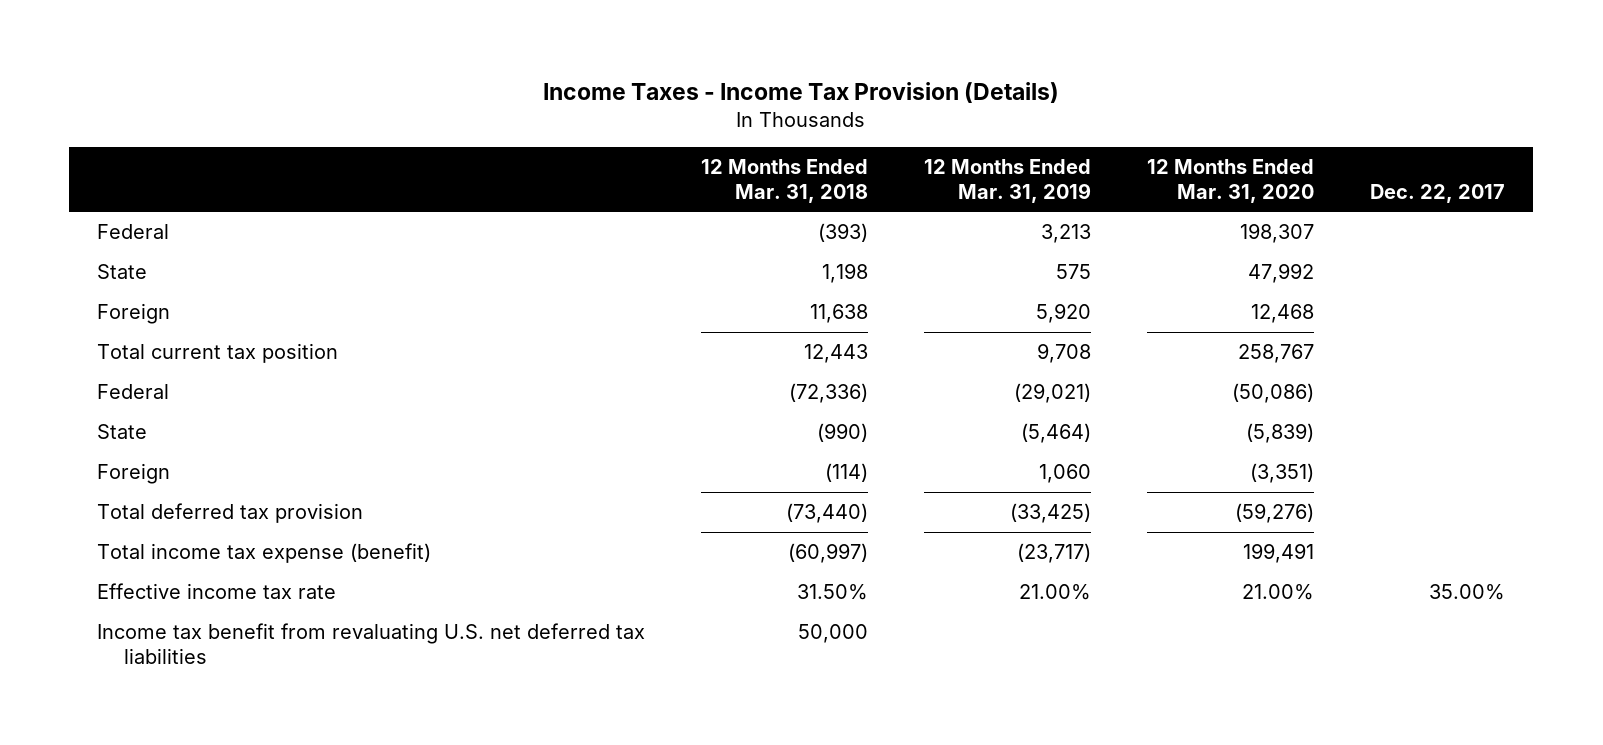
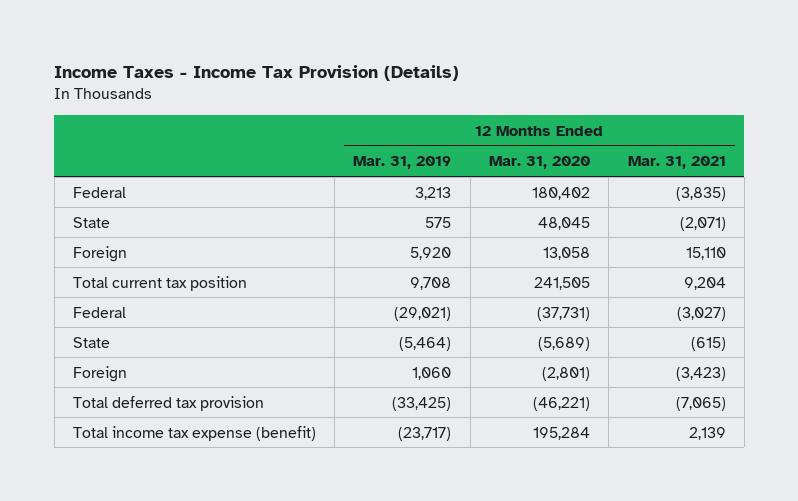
- | 12 Months Ended Mar. 31, 2018 | 12 Months Ended Mar. 31, 2019 | 12 Months Ended Mar. 31, 2020 | Dec. 22, 2017
+ | 12 Months Ended Mar. 31, 2019 | 12 Months Ended Mar. 31, 2020 | 12 Months Ended Mar. 31, 2021
- Federal | (393) | 3,213 | 198,307 |
- State | 1,198 | 575 | 47,992 |
- Foreign | 11,638 | 5,920 | 12,468 |
- Total current tax position | 12,443 | 9,708 | 258,767 |
- Federal | (72,336) | (29,021) | (50,086) |
- State | (990) | (5,464) | (5,839) |
- Foreign | (114) | 1,060 | (3,351) |
- Total deferred tax provision | (73,440) | (33,425) | (59,276) |
- Total income tax expense (benefit) | (60,997) | (23,717) | 199,491 |
- Effective income tax rate | 31.50% | 21.00% | 21.00% | 35.00%
- Income tax benefit from revaluating U.S. net deferred tax liabilities | 50,000 | | |
+ Federal | 3,213 | 180,402 | (3,835)
+ State | 575 | 48,045 | (2,071)
+ Foreign | 5,920 | 13,058 | 15,110
+ Total current tax position | 9,708 | 241,505 | 9,204
+ Federal | (29,021) | (37,731) | (3,027)
+ State | (5,464) | (5,689) | (615)
+ Foreign | 1,060 | (2,801) | (3,423)
+ Total deferred tax provision | (33,425) | (46,221) | (7,065)
+ Total income tax expense (benefit) | (23,717) | 195,284 | 2,139

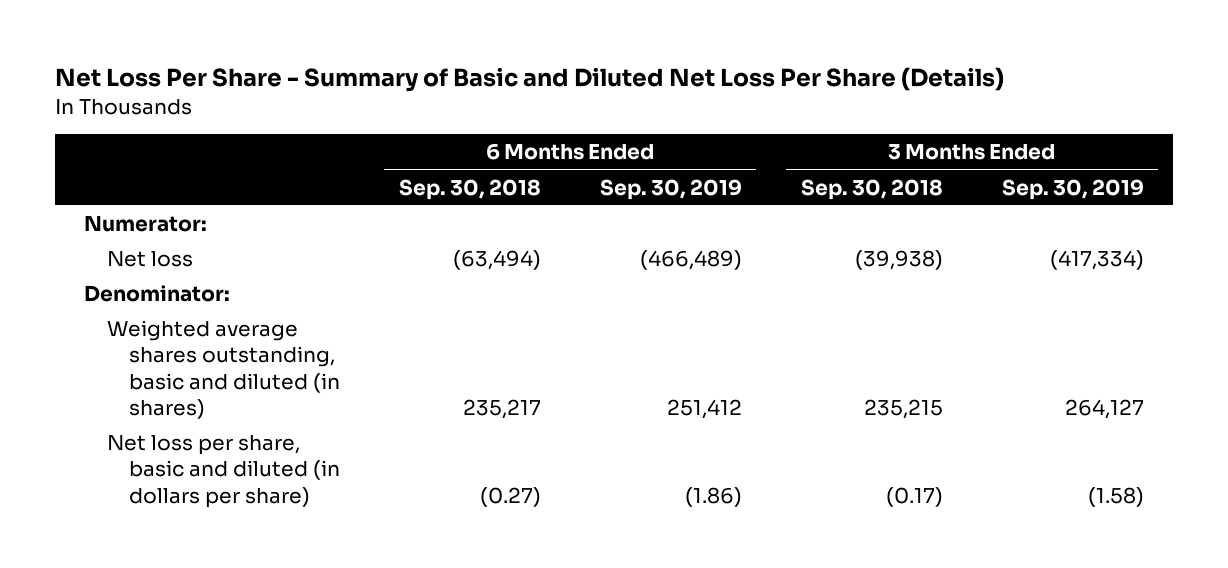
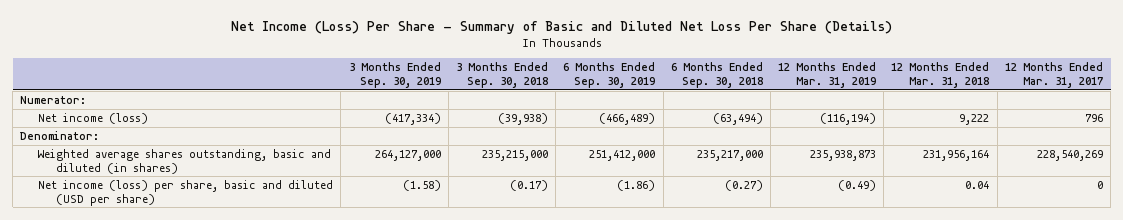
- Net Loss Per Share - Summary of Basic and Diluted Net Loss Per Share (Details)
+ Net Income (Loss) Per Share - Summary of Basic and Diluted Net Loss Per Share (Details)
- | 6 Months Ended Sep. 30, 2018 | 6 Months Ended Sep. 30, 2019 | 3 Months Ended Sep. 30, 2018 | 3 Months Ended Sep. 30, 2019
+ | 3 Months Ended Sep. 30, 2019 | 3 Months Ended Sep. 30, 2018 | 6 Months Ended Sep. 30, 2019 | 6 Months Ended Sep. 30, 2018 | 12 Months Ended Mar. 31, 2019 | 12 Months Ended Mar. 31, 2018 | 12 Months Ended Mar. 31, 2017
- Net loss | (63,494) | (466,489) | (39,938) | (417,334)
+ Net income (loss) | (417,334) | (39,938) | (466,489) | (63,494) | (116,194) | 9,222 | 796
- Weighted average shares outstanding, basic and diluted (in shares) | 235,217 | 251,412 | 235,215 | 264,127
- Net loss per share, basic and diluted (in dollars per share) | (0.27) | (1.86) | (0.17) | (1.58)
+ Weighted average shares outstanding, basic and diluted (in shares) | 264,127,000 | 235,215,000 | 251,412,000 | 235,217,000 | 235,938,873 | 231,956,164 | 228,540,269
+ Net income (loss) per share, basic and diluted (USD per share) | (1.58) | (0.17) | (1.86) | (0.27) | (0.49) | 0.04 | 0

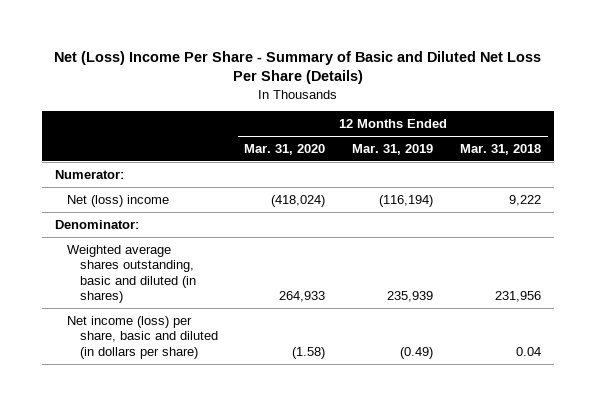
- Net Income (Loss) Per Share - Summary of Basic and Diluted Net Loss Per Share (Details)
+ Net (Loss) Income Per Share - Summary of Basic and Diluted Net Loss Per Share (Details)
- | 3 Months Ended Sep. 30, 2019 | 3 Months Ended Sep. 30, 2018 | 6 Months Ended Sep. 30, 2019 | 6 Months Ended Sep. 30, 2018 | 12 Months Ended Mar. 31, 2019 | 12 Months Ended Mar. 31, 2018 | 12 Months Ended Mar. 31, 2017
+ | 12 Months Ended Mar. 31, 2020 | 12 Months Ended Mar. 31, 2019 | 12 Months Ended Mar. 31, 2018
- Net income (loss) | (417,334) | (39,938) | (466,489) | (63,494) | (116,194) | 9,222 | 796
+ Net (loss) income | (418,024) | (116,194) | 9,222
- Weighted average shares outstanding, basic and diluted (in shares) | 264,127,000 | 235,215,000 | 251,412,000 | 235,217,000 | 235,938,873 | 231,956,164 | 228,540,269
- Net income (loss) per share, basic and diluted (USD per share) | (1.58) | (0.17) | (1.86) | (0.27) | (0.49) | 0.04 | 0
+ Weighted average shares outstanding, basic and diluted (in shares) | 264,933 | 235,939 | 231,956
+ Net income (loss) per share, basic and diluted (in dollars per share) | (1.58) | (0.49) | 0.04

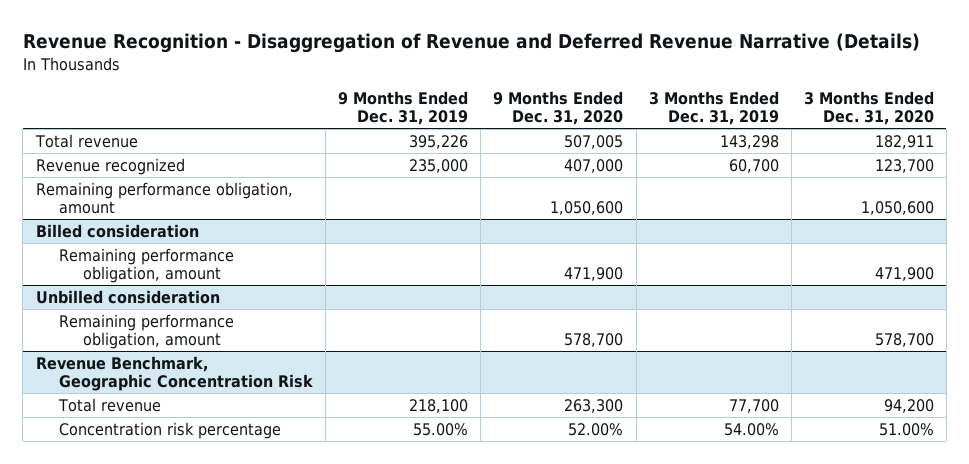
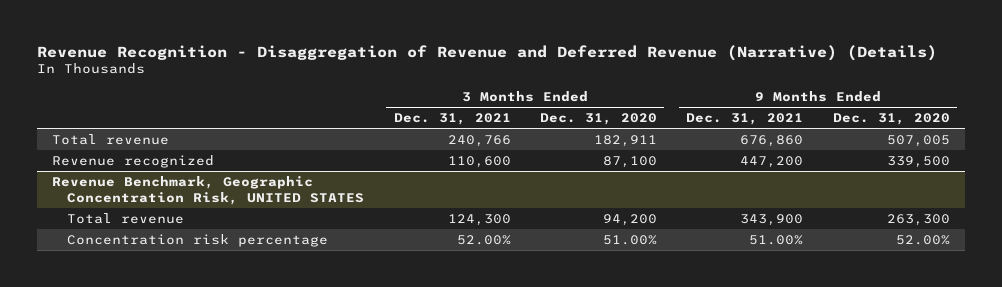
- Revenue Recognition - Disaggregation of Revenue and Deferred Revenue Narrative (Details)
+ Revenue Recognition - Disaggregation of Revenue and Deferred Revenue (Narrative) (Details)
- | 9 Months Ended Dec. 31, 2019 | 9 Months Ended Dec. 31, 2020 | 3 Months Ended Dec. 31, 2019 | 3 Months Ended Dec. 31, 2020
+ | 3 Months Ended Dec. 31, 2021 | 3 Months Ended Dec. 31, 2020 | 9 Months Ended Dec. 31, 2021 | 9 Months Ended Dec. 31, 2020
- Revenue recognized | 235,000 | 407,000 | 60,700 | 123,700
- Remaining performance obligation, amount | | 1,050,600 | | 1,050,600
- Billed consideration
- Remaining performance obligation, amount | | 471,900 | | 471,900
- Unbilled consideration
- Remaining performance obligation, amount | | 578,700 | | 578,700
- Revenue Benchmark, Geographic Concentration Risk
+ Revenue recognized | 110,600 | 87,100 | 447,200 | 339,500
+ Revenue Benchmark, Geographic Concentration Risk, UNITED STATES

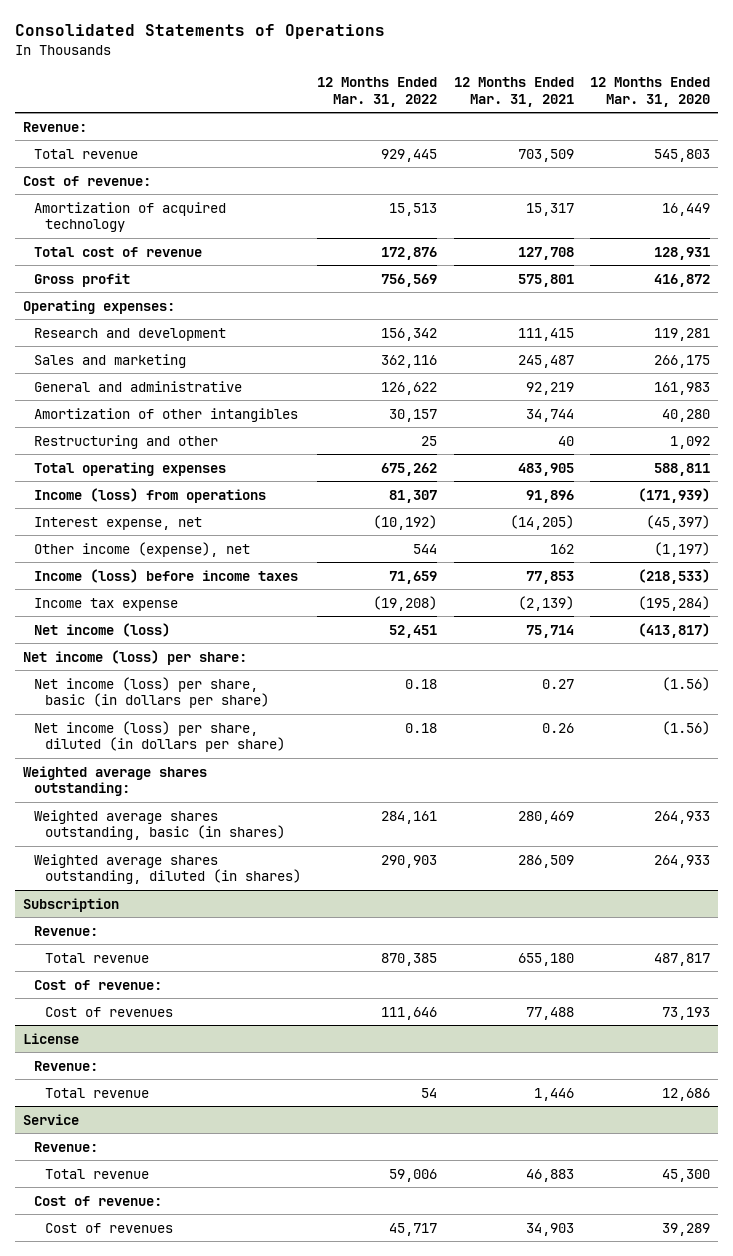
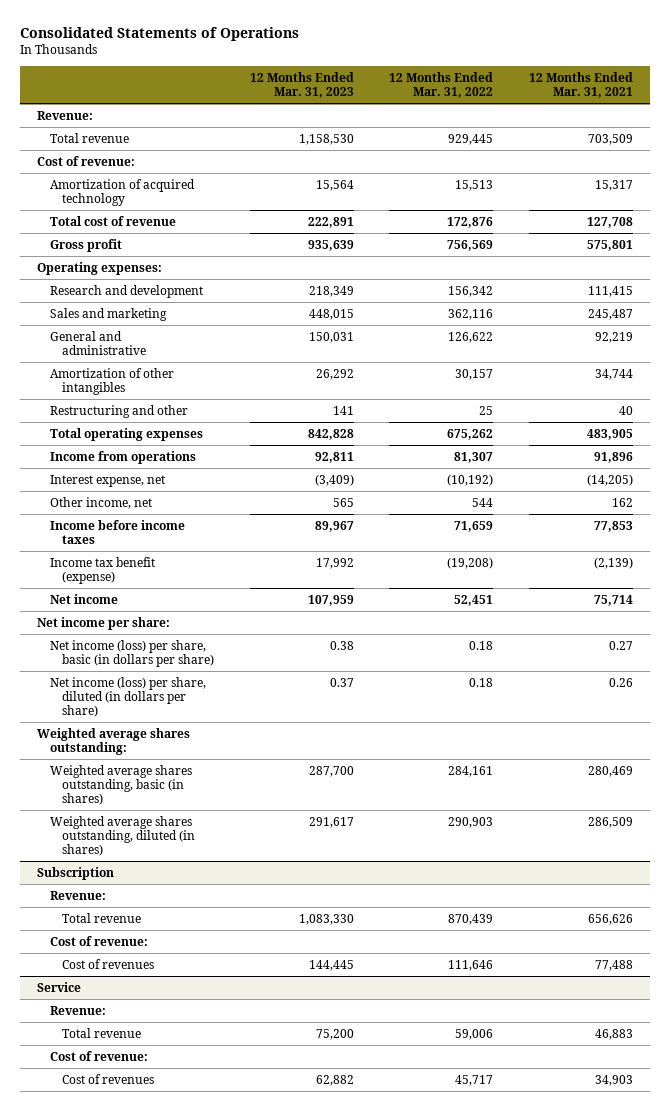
- | 12 Months Ended Mar. 31, 2022 | 12 Months Ended Mar. 31, 2021 | 12 Months Ended Mar. 31, 2020
+ | 12 Months Ended Mar. 31, 2023 | 12 Months Ended Mar. 31, 2022 | 12 Months Ended Mar. 31, 2021
- Income (loss) from operations | 81,307 | 91,896 | (171,939)
+ Income from operations | 92,811 | 81,307 | 91,896
- Other income (expense), net | 544 | 162 | (1,197)
- Income (loss) before income taxes | 71,659 | 77,853 | (218,533)
- Income tax expense | (19,208) | (2,139) | (195,284)
- Net income (loss) | 52,451 | 75,714 | (413,817)
- Net income (loss) per share:
+ Other income, net | 565 | 544 | 162
+ Income before income taxes | 89,967 | 71,659 | 77,853
+ Income tax benefit (expense) | 17,992 | (19,208) | (2,139)
+ Net income | 107,959 | 52,451 | 75,714
+ Net income per share:
@ Subscription
- Total revenue | 870,385 | 655,180 | 487,817
+ Total revenue | 1,083,330 | 870,439 | 656,626
- License
- Revenue:
- Total revenue | 54 | 1,446 | 12,686

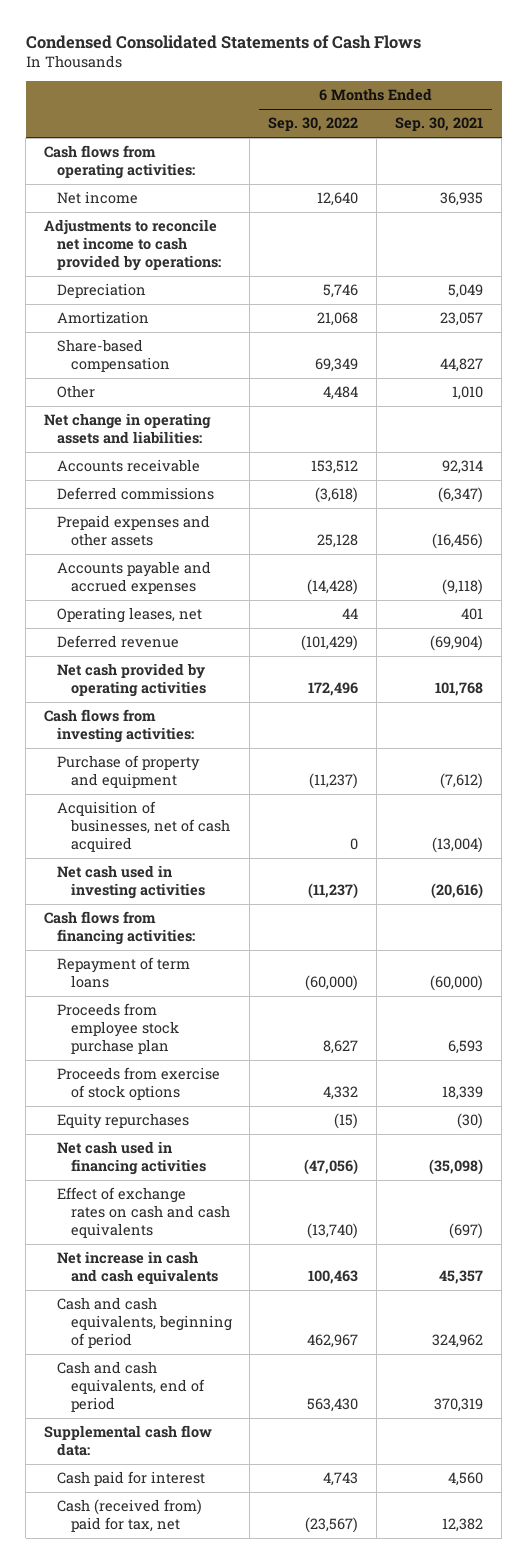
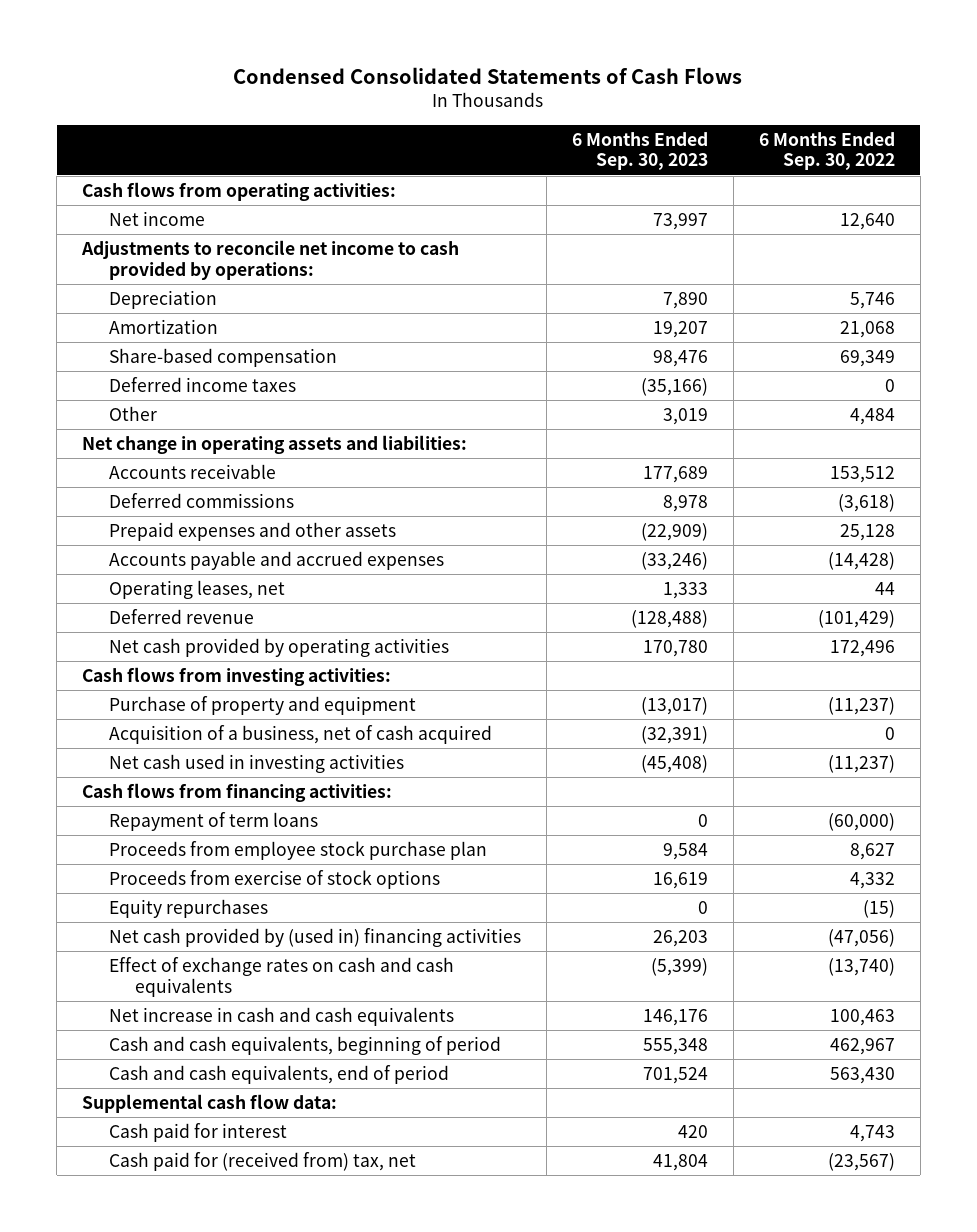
- | 6 Months Ended Sep. 30, 2022 | 6 Months Ended Sep. 30, 2021
+ | 6 Months Ended Sep. 30, 2023 | 6 Months Ended Sep. 30, 2022
+ Deferred income taxes | (35,166) | 0
- Acquisition of businesses, net of cash acquired | 0 | (13,004)
+ Acquisition of a business, net of cash acquired | (32,391) | 0
- Net cash used in financing activities | (47,056) | (35,098)
+ Net cash provided by (used in) financing activities | 26,203 | (47,056)
- Cash (received from) paid for tax, net | (23,567) | 12,382
+ Cash paid for (received from) tax, net | 41,804 | (23,567)

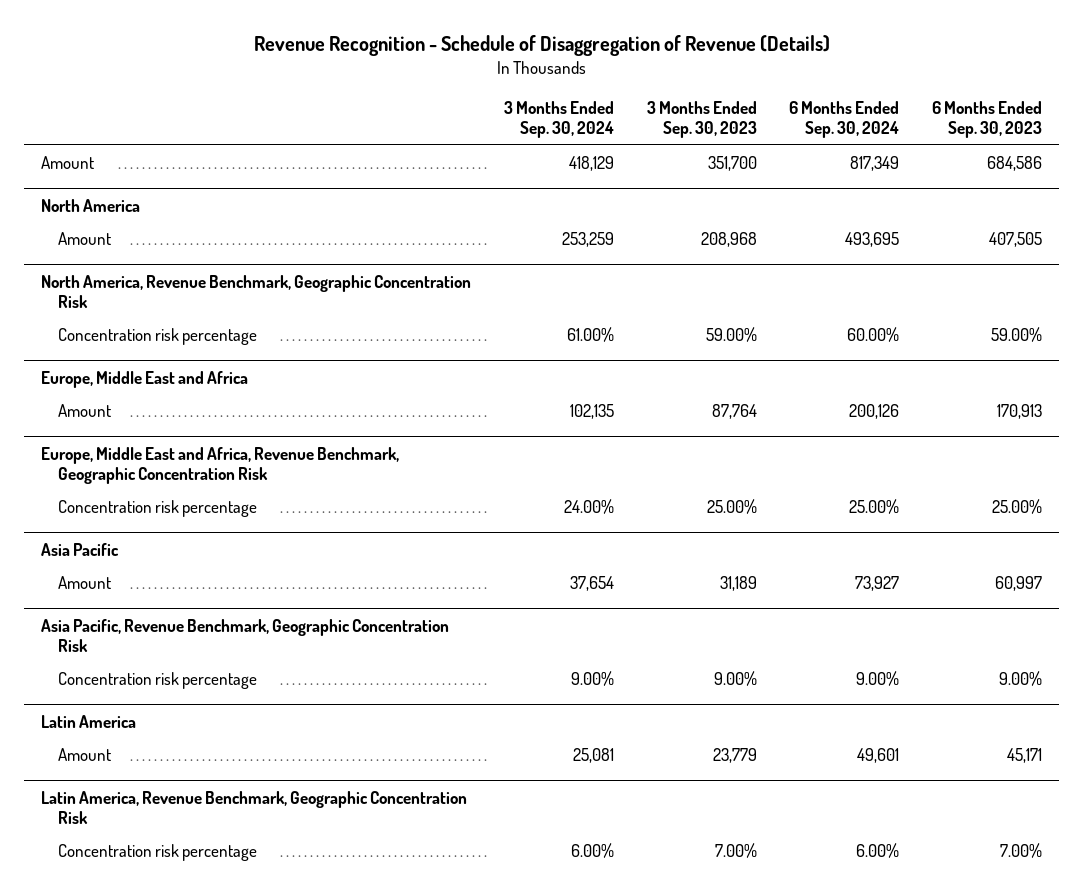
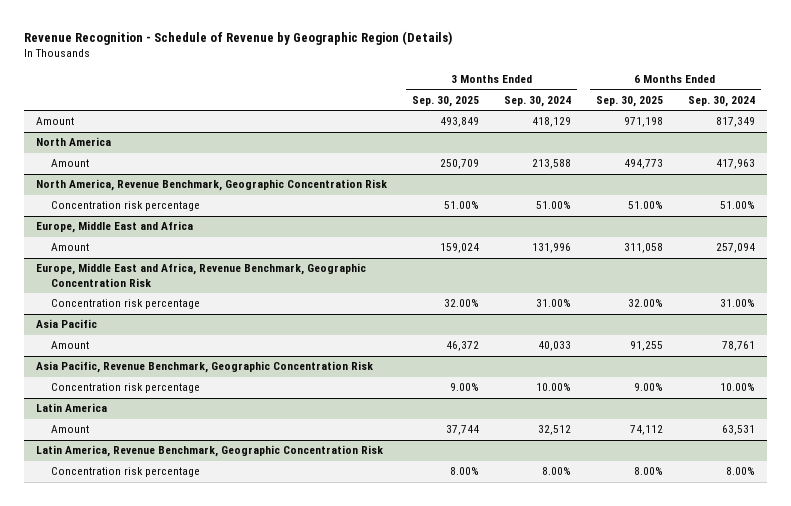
- Revenue Recognition - Schedule of Disaggregation of Revenue (Details)
+ Revenue Recognition - Schedule of Revenue by Geographic Region (Details)
- | 3 Months Ended Sep. 30, 2024 | 3 Months Ended Sep. 30, 2023 | 6 Months Ended Sep. 30, 2024 | 6 Months Ended Sep. 30, 2023
+ | 3 Months Ended Sep. 30, 2025 | 3 Months Ended Sep. 30, 2024 | 6 Months Ended Sep. 30, 2025 | 6 Months Ended Sep. 30, 2024
@ North America
- Amount | 253,259 | 208,968 | 493,695 | 407,505
+ Amount | 250,709 | 213,588 | 494,773 | 417,963
@ North America, Revenue Benchmark, Geographic Concentration Risk
- Concentration risk percentage | 61.00% | 59.00% | 60.00% | 59.00%
+ Concentration risk percentage | 51.00% | 51.00% | 51.00% | 51.00%
@ Europe, Middle East and Africa
- Amount | 102,135 | 87,764 | 200,126 | 170,913
+ Amount | 159,024 | 131,996 | 311,058 | 257,094
@ Europe, Middle East and Africa, Revenue Benchmark, Geographic Concentration Risk
- Concentration risk percentage | 24.00% | 25.00% | 25.00% | 25.00%
+ Concentration risk percentage | 32.00% | 31.00% | 32.00% | 31.00%
@ Asia Pacific
- Amount | 37,654 | 31,189 | 73,927 | 60,997
+ Amount | 46,372 | 40,033 | 91,255 | 78,761
@ Asia Pacific, Revenue Benchmark, Geographic Concentration Risk
- Concentration risk percentage | 9.00% | 9.00% | 9.00% | 9.00%
+ Concentration risk percentage | 9.00% | 10.00% | 9.00% | 10.00%
@ Latin America
- Amount | 25,081 | 23,779 | 49,601 | 45,171
+ Amount | 37,744 | 32,512 | 74,112 | 63,531
@ Latin America, Revenue Benchmark, Geographic Concentration Risk
- Concentration risk percentage | 6.00% | 7.00% | 6.00% | 7.00%
+ Concentration risk percentage | 8.00% | 8.00% | 8.00% | 8.00%

